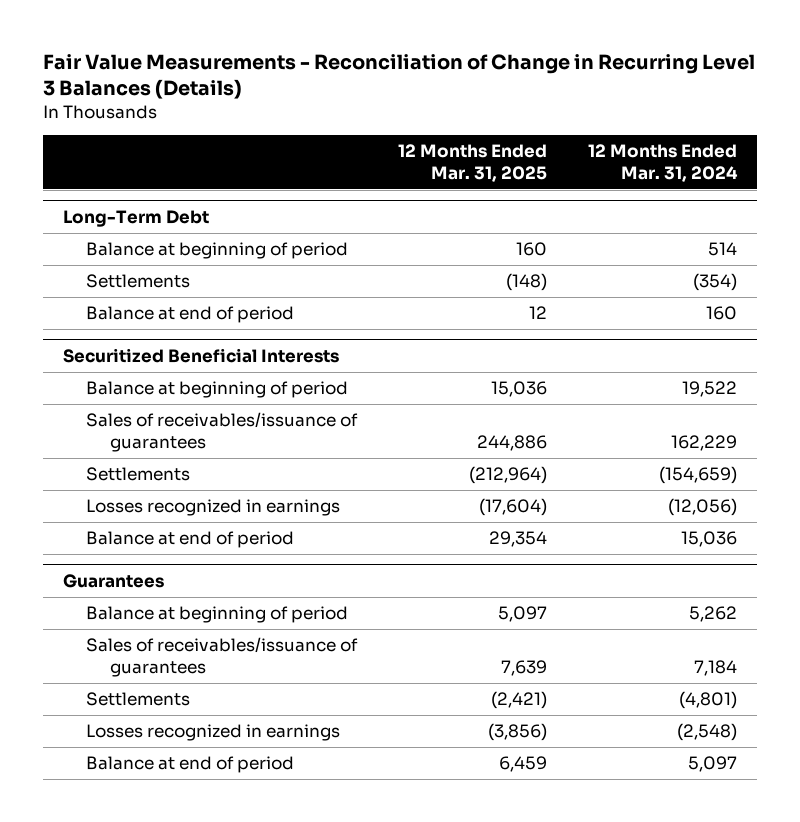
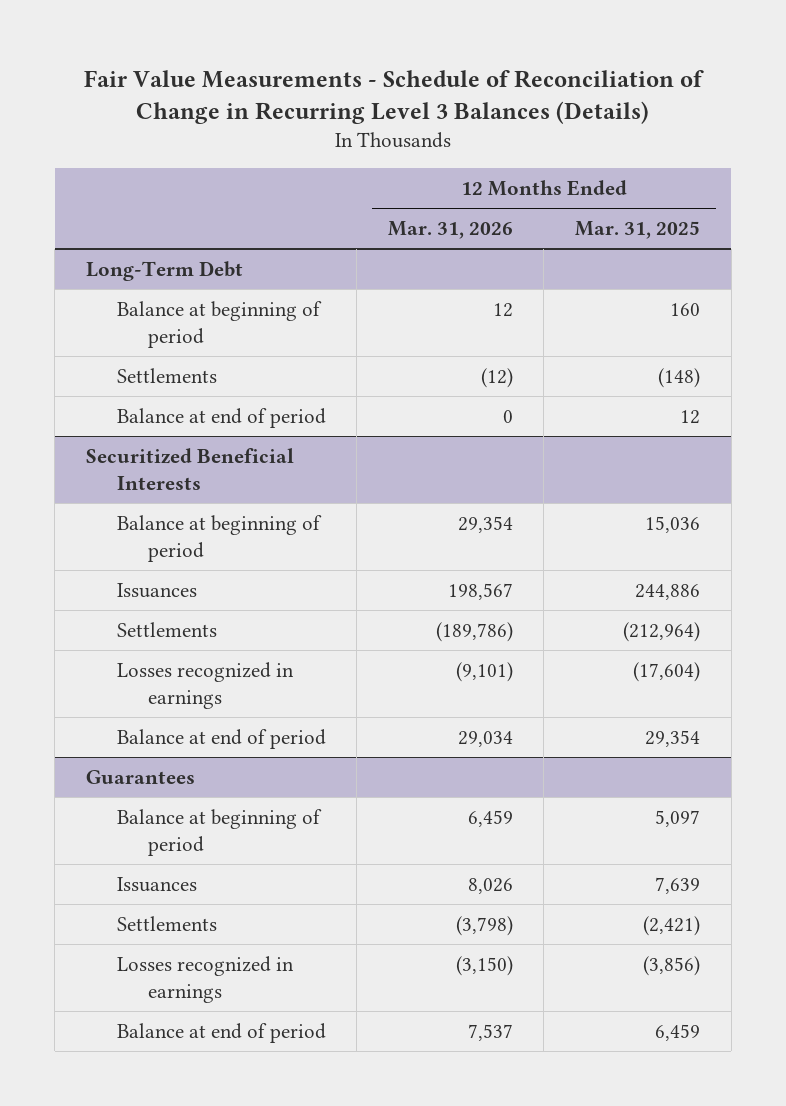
- Fair Value Measurements - Reconciliation of Change in Recurring Level 3 Balances (Details)
+ Fair Value Measurements - Schedule of Reconciliation of Change in Recurring Level 3 Balances (Details)
- | 12 Months Ended Mar. 31, 2025 | 12 Months Ended Mar. 31, 2024
+ | 12 Months Ended Mar. 31, 2026 | 12 Months Ended Mar. 31, 2025
@ Securitized Beneficial Interests
- Sales of receivables/issuance of guarantees | 244,886 | 162,229
+ Issuances | 198,567 | 244,886
@ Guarantees
- Sales of receivables/issuance of guarantees | 7,639 | 7,184
+ Issuances | 8,026 | 7,639

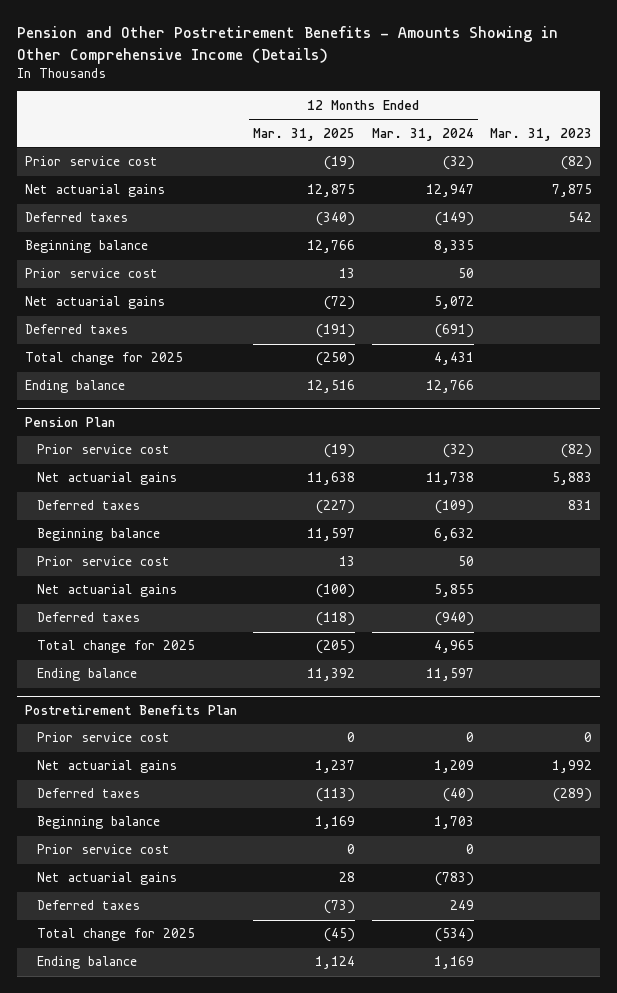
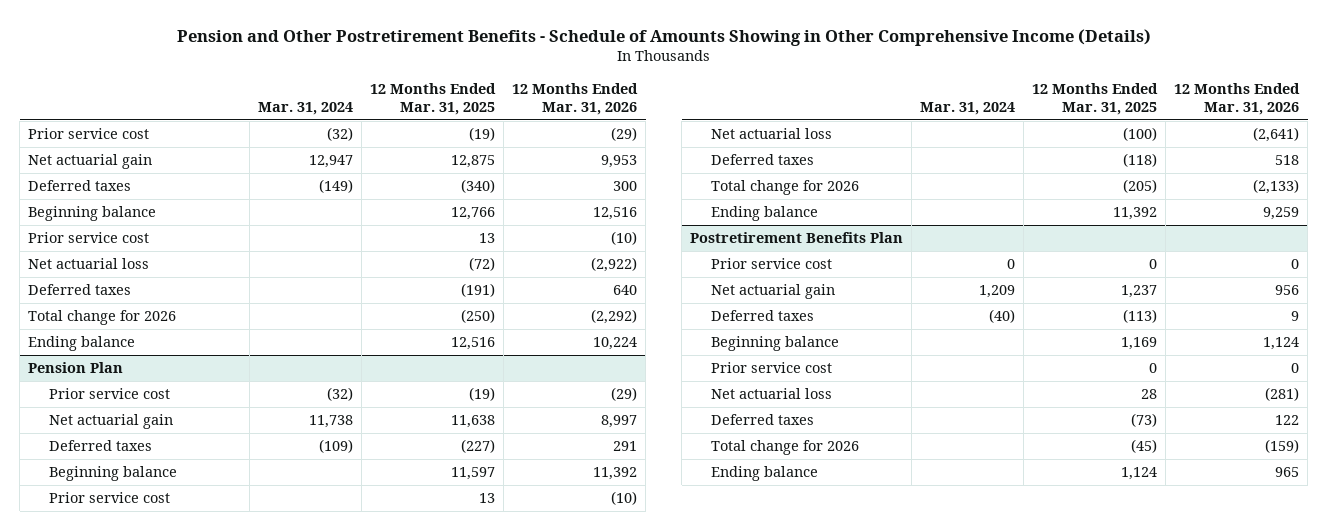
- Pension and Other Postretirement Benefits - Amounts Showing in Other Comprehensive Income (Details)
+ Pension and Other Postretirement Benefits - Schedule of Amounts Showing in Other Comprehensive Income (Details)
- | 12 Months Ended Mar. 31, 2025 | 12 Months Ended Mar. 31, 2024 | Mar. 31, 2023
+ | Mar. 31, 2024 | 12 Months Ended Mar. 31, 2025 | 12 Months Ended Mar. 31, 2026
- Net actuarial gains | 12,875 | 12,947 | 7,875
+ Net actuarial gain | 12,947 | 12,875 | 9,953
- Net actuarial gains | (72) | 5,072 |
+ Net actuarial loss | | (72) | (2,922)
- Total change for 2025 | (250) | 4,431 |
+ Total change for 2026 | | (250) | (2,292)
@ Pension Plan
- Net actuarial gains | 11,638 | 11,738 | 5,883
+ Net actuarial gain | 11,738 | 11,638 | 8,997
- Net actuarial gains | (100) | 5,855 |
+ Net actuarial loss | | (100) | (2,641)
- Total change for 2025 | (205) | 4,965 |
+ Total change for 2026 | | (205) | (2,133)
@ Postretirement Benefits Plan
- Net actuarial gains | 1,237 | 1,209 | 1,992
+ Net actuarial gain | 1,209 | 1,237 | 956
- Net actuarial gains | 28 | (783) |
+ Net actuarial loss | | 28 | (281)
- Total change for 2025 | (45) | (534) |
+ Total change for 2026 | | (45) | (159)

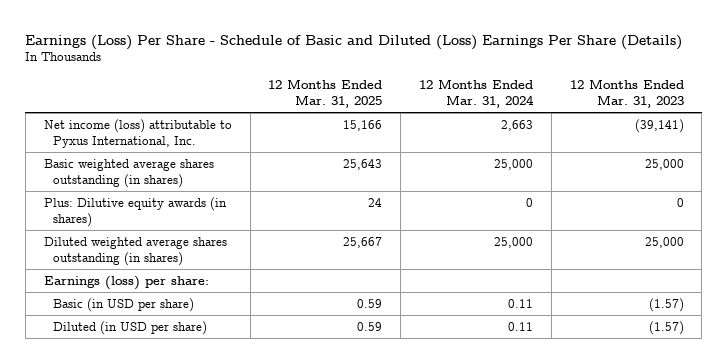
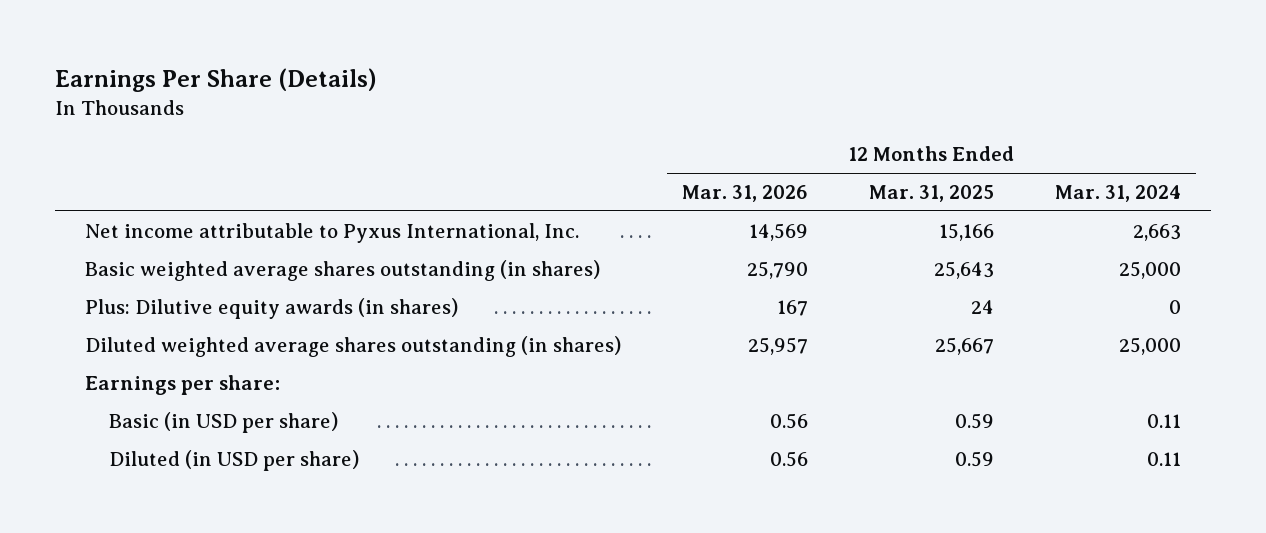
- Earnings (Loss) Per Share - Schedule of Basic and Diluted (Loss) Earnings Per Share (Details)
+ Earnings Per Share (Details)
- | 12 Months Ended Mar. 31, 2025 | 12 Months Ended Mar. 31, 2024 | 12 Months Ended Mar. 31, 2023
+ | 12 Months Ended Mar. 31, 2026 | 12 Months Ended Mar. 31, 2025 | 12 Months Ended Mar. 31, 2024
- Net income (loss) attributable to Pyxus International, Inc. | 15,166 | 2,663 | (39,141)
+ Net income attributable to Pyxus International, Inc. | 14,569 | 15,166 | 2,663
- Earnings (loss) per share:
+ Earnings per share:

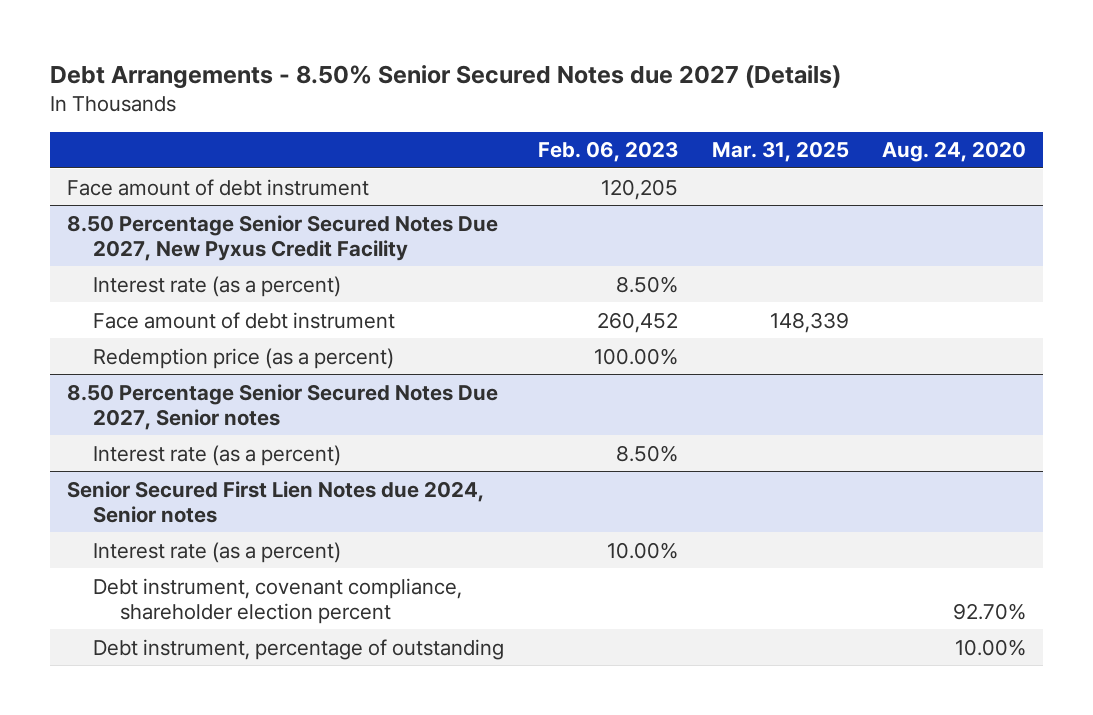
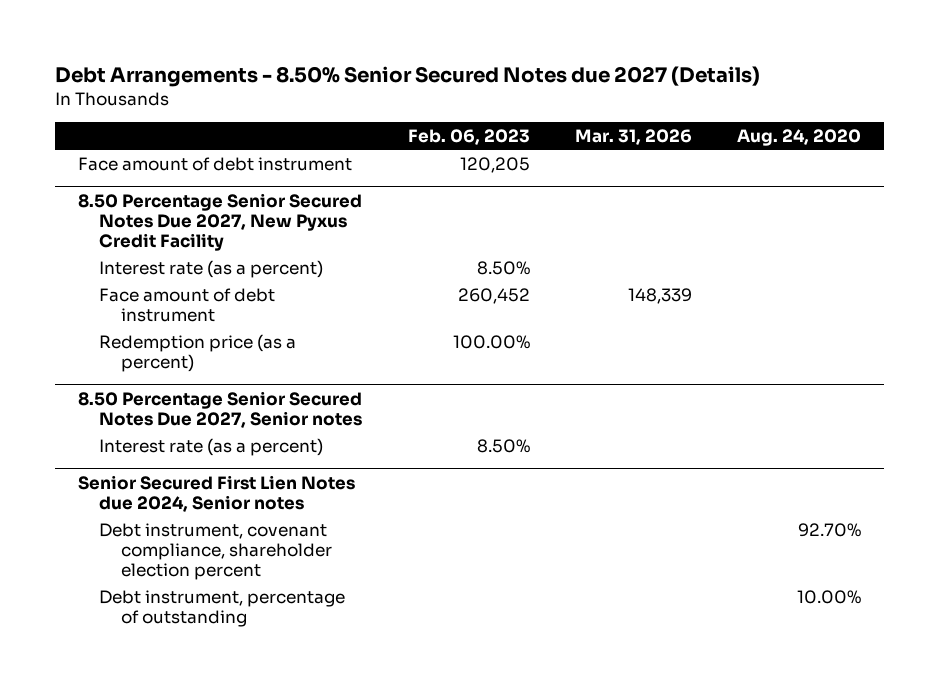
- | Feb. 06, 2023 | Mar. 31, 2025 | Aug. 24, 2020
+ | Feb. 06, 2023 | Mar. 31, 2026 | Aug. 24, 2020
@ Senior Secured First Lien Notes due 2024, Senior notes
- Interest rate (as a percent) | 10.00% | |

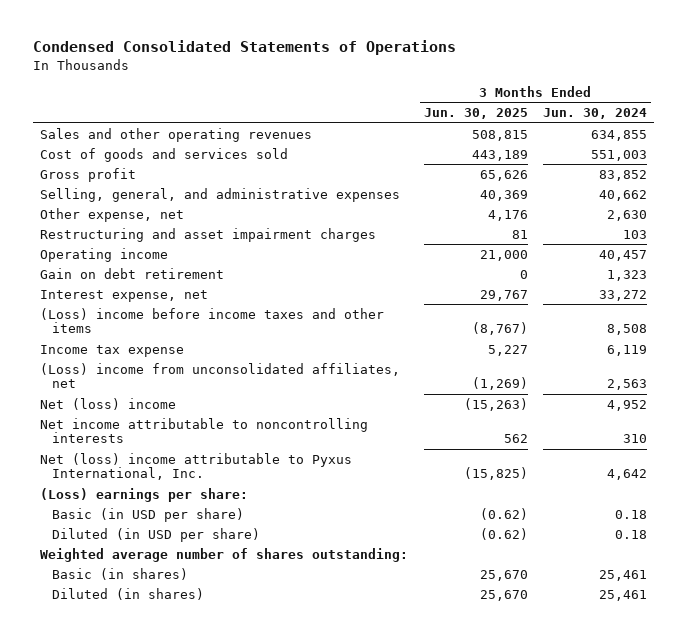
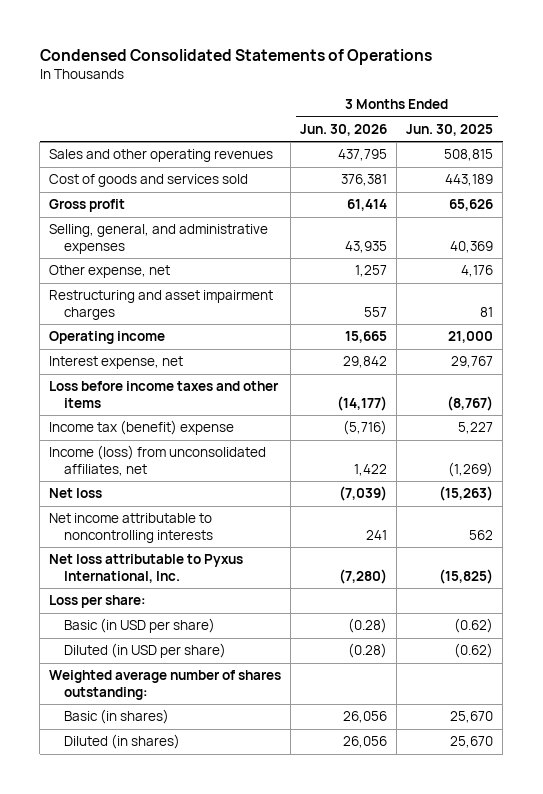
- | 3 Months Ended Jun. 30, 2025 | 3 Months Ended Jun. 30, 2024
+ | 3 Months Ended Jun. 30, 2026 | 3 Months Ended Jun. 30, 2025
- Gain on debt retirement | 0 | 1,323
- (Loss) income before income taxes and other items | (8,767) | 8,508
- Income tax expense | 5,227 | 6,119
- (Loss) income from unconsolidated affiliates, net | (1,269) | 2,563
- Net (loss) income | (15,263) | 4,952
+ Loss before income taxes and other items | (14,177) | (8,767)
+ Income tax (benefit) expense | (5,716) | 5,227
+ Income (loss) from unconsolidated affiliates, net | 1,422 | (1,269)
+ Net loss | (7,039) | (15,263)
- Net (loss) income attributable to Pyxus International, Inc. | (15,825) | 4,642
- (Loss) earnings per share:
+ Net loss attributable to Pyxus International, Inc. | (7,280) | (15,825)
+ Loss per share:

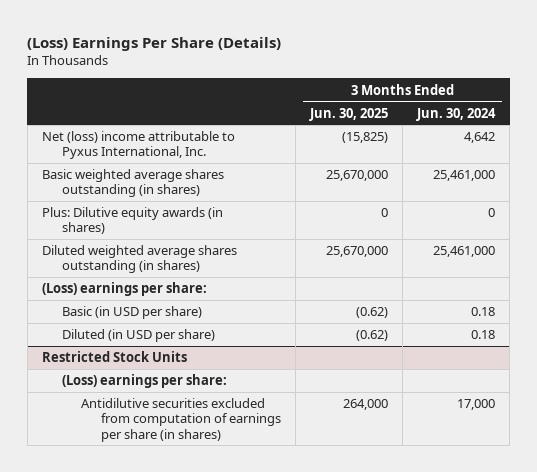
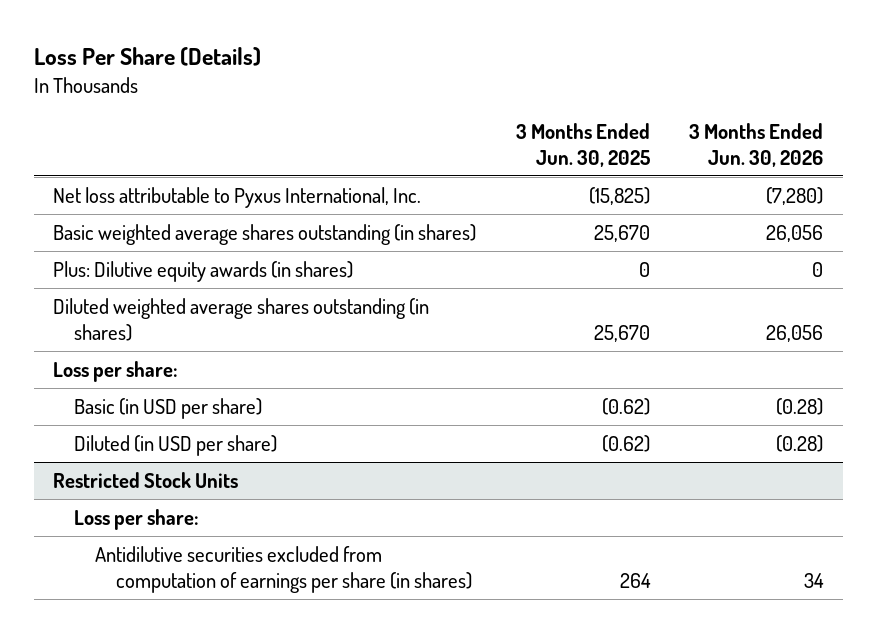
- (Loss) Earnings Per Share (Details)
+ Loss Per Share (Details)
- | 3 Months Ended Jun. 30, 2025 | 3 Months Ended Jun. 30, 2024
+ | 3 Months Ended Jun. 30, 2025 | 3 Months Ended Jun. 30, 2026
- Net (loss) income attributable to Pyxus International, Inc. | (15,825) | 4,642
- Basic weighted average shares outstanding (in shares) | 25,670,000 | 25,461,000
+ Net loss attributable to Pyxus International, Inc. | (15,825) | (7,280)
+ Basic weighted average shares outstanding (in shares) | 25,670 | 26,056
- Diluted weighted average shares outstanding (in shares) | 25,670,000 | 25,461,000
- (Loss) earnings per share:
+ Diluted weighted average shares outstanding (in shares) | 25,670 | 26,056
+ Loss per share:
@ Restricted Stock Units
- (Loss) earnings per share:
- Antidilutive securities excluded from computation of earnings per share (in shares) | 264,000 | 17,000
+ Loss per share:
+ Antidilutive securities excluded from computation of earnings per share (in shares) | 264 | 34

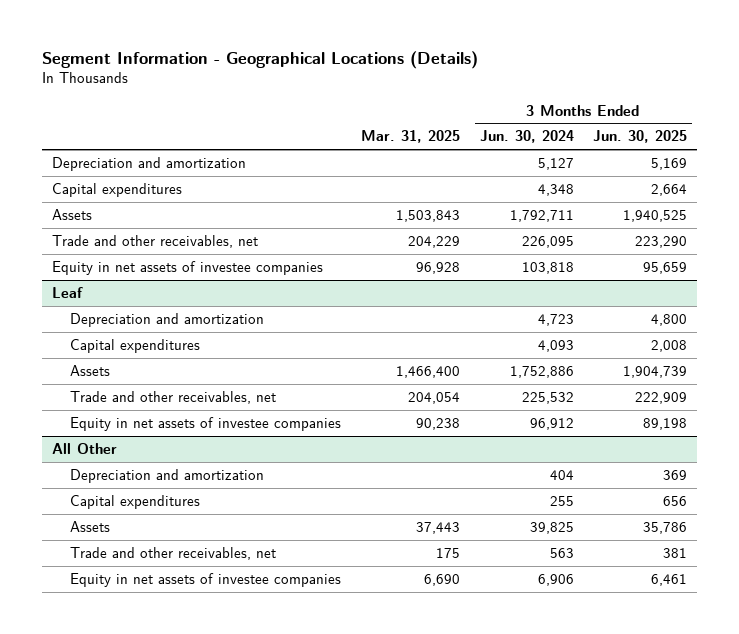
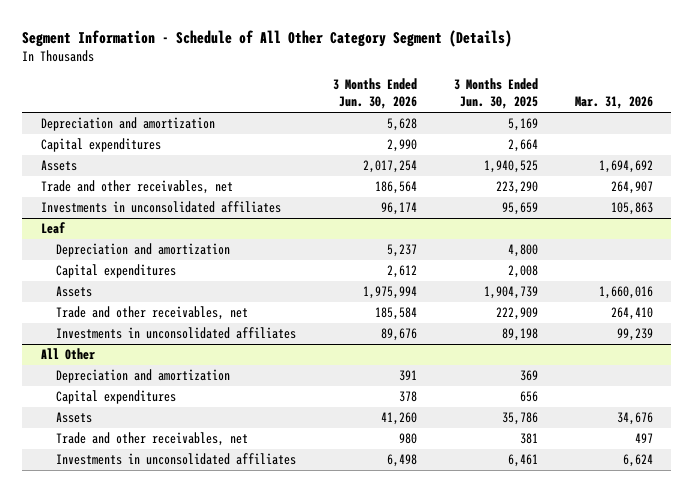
- Segment Information - Geographical Locations (Details)
+ Segment Information - Schedule of All Other Category Segment (Details)
- | Mar. 31, 2025 | 3 Months Ended Jun. 30, 2024 | 3 Months Ended Jun. 30, 2025
+ | 3 Months Ended Jun. 30, 2026 | 3 Months Ended Jun. 30, 2025 | Mar. 31, 2026
- Equity in net assets of investee companies | 96,928 | 103,818 | 95,659
+ Investments in unconsolidated affiliates | 96,174 | 95,659 | 105,863
@ Leaf
- Equity in net assets of investee companies | 90,238 | 96,912 | 89,198
+ Investments in unconsolidated affiliates | 89,676 | 89,198 | 99,239
@ All Other
- Equity in net assets of investee companies | 6,690 | 6,906 | 6,461
+ Investments in unconsolidated affiliates | 6,498 | 6,461 | 6,624

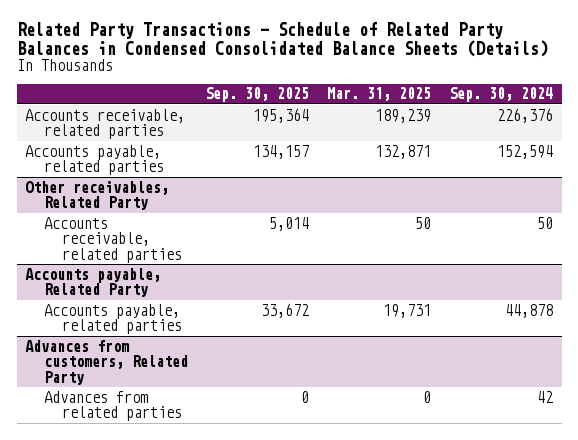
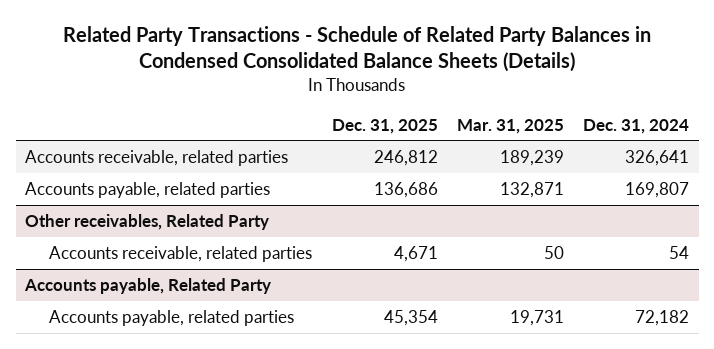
- | Sep. 30, 2025 | Mar. 31, 2025 | Sep. 30, 2024
+ | Dec. 31, 2025 | Mar. 31, 2025 | Dec. 31, 2024
- Advances from customers, Related Party
- Advances from related parties | 0 | 0 | 42

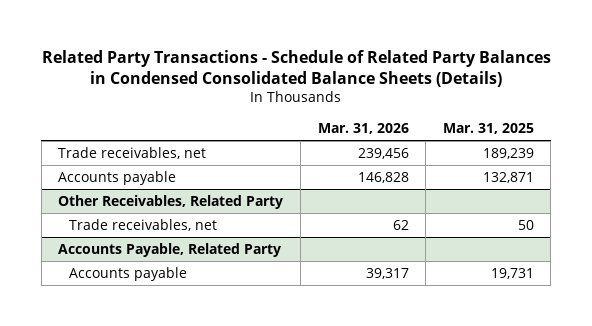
- | Dec. 31, 2025 | Mar. 31, 2025 | Dec. 31, 2024
+ | Mar. 31, 2026 | Mar. 31, 2025
- Accounts receivable, related parties | 246,812 | 189,239 | 326,641
- Accounts payable, related parties | 136,686 | 132,871 | 169,807
- Other receivables, Related Party
- Accounts receivable, related parties | 4,671 | 50 | 54
- Accounts payable, Related Party
- Accounts payable, related parties | 45,354 | 19,731 | 72,182
+ Trade receivables, net | 239,456 | 189,239
+ Accounts payable | 146,828 | 132,871
+ Other Receivables, Related Party
+ Trade receivables, net | 62 | 50
+ Accounts Payable, Related Party
+ Accounts payable | 39,317 | 19,731

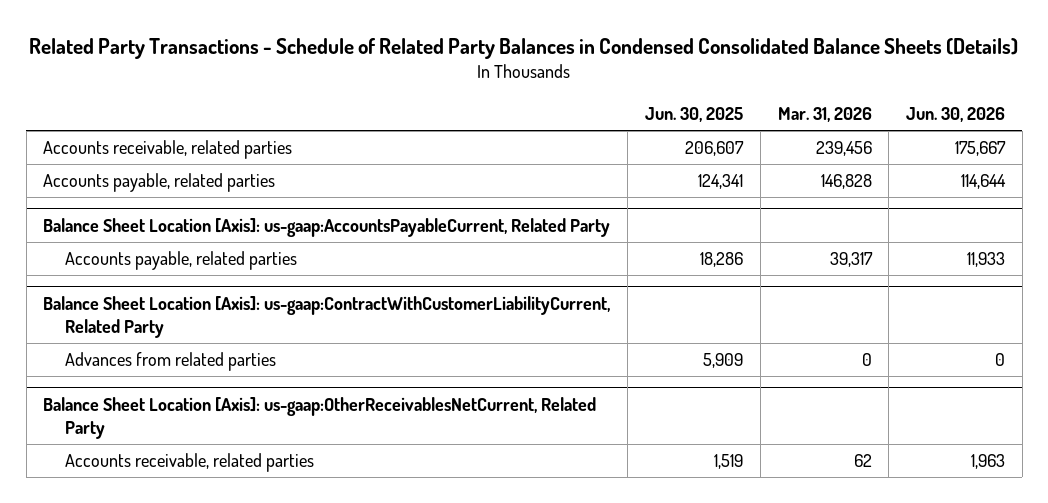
- | Mar. 31, 2026 | Mar. 31, 2025
+ | Jun. 30, 2025 | Mar. 31, 2026 | Jun. 30, 2026
- Trade receivables, net | 239,456 | 189,239
- Accounts payable | 146,828 | 132,871
- Other Receivables, Related Party
- Trade receivables, net | 62 | 50
- Accounts Payable, Related Party
- Accounts payable | 39,317 | 19,731
+ Accounts receivable, related parties | 206,607 | 239,456 | 175,667
+ Accounts payable, related parties | 124,341 | 146,828 | 114,644
+ Balance Sheet Location [Axis]: us-gaap:AccountsPayableCurrent, Related Party
+ Accounts payable, related parties | 18,286 | 39,317 | 11,933
+ Balance Sheet Location [Axis]: us-gaap:ContractWithCustomerLiabilityCurrent, Related Party
+ Advances from related parties | 5,909 | 0 | 0
+ Balance Sheet Location [Axis]: us-gaap:OtherReceivablesNetCurrent, Related Party
+ Accounts receivable, related parties | 1,519 | 62 | 1,963

